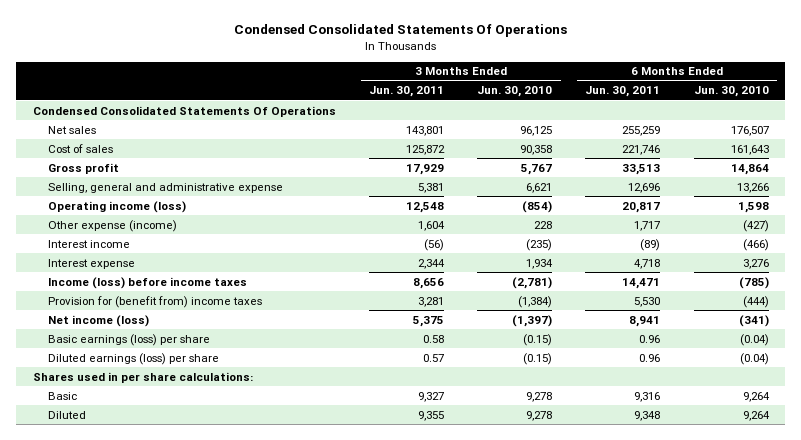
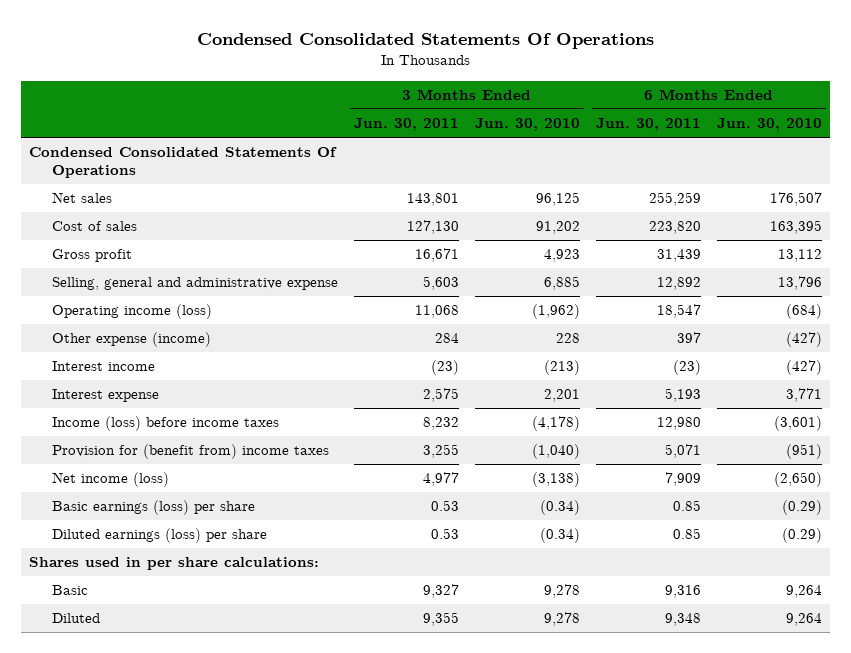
- Cost of sales | 125,872 | 90,358 | 221,746 | 161,643
- Gross profit | 17,929 | 5,767 | 33,513 | 14,864
- Selling, general and administrative expense | 5,381 | 6,621 | 12,696 | 13,266
- Operating income (loss) | 12,548 | (854) | 20,817 | 1,598
- Other expense (income) | 1,604 | 228 | 1,717 | (427)
- Interest income | (56) | (235) | (89) | (466)
- Interest expense | 2,344 | 1,934 | 4,718 | 3,276
- Income (loss) before income taxes | 8,656 | (2,781) | 14,471 | (785)
- Provision for (benefit from) income taxes | 3,281 | (1,384) | 5,530 | (444)
- Net income (loss) | 5,375 | (1,397) | 8,941 | (341)
- Basic earnings (loss) per share | 0.58 | (0.15) | 0.96 | (0.04)
- Diluted earnings (loss) per share | 0.57 | (0.15) | 0.96 | (0.04)
+ Cost of sales | 127,130 | 91,202 | 223,820 | 163,395
+ Gross profit | 16,671 | 4,923 | 31,439 | 13,112
+ Selling, general and administrative expense | 5,603 | 6,885 | 12,892 | 13,796
+ Operating income (loss) | 11,068 | (1,962) | 18,547 | (684)
+ Other expense (income) | 284 | 228 | 397 | (427)
+ Interest income | (23) | (213) | (23) | (427)
+ Interest expense | 2,575 | 2,201 | 5,193 | 3,771
+ Income (loss) before income taxes | 8,232 | (4,178) | 12,980 | (3,601)
+ Provision for (benefit from) income taxes | 3,255 | (1,040) | 5,071 | (951)
+ Net income (loss) | 4,977 | (3,138) | 7,909 | (2,650)
+ Basic earnings (loss) per share | 0.53 | (0.34) | 0.85 | (0.29)
+ Diluted earnings (loss) per share | 0.53 | (0.34) | 0.85 | (0.29)

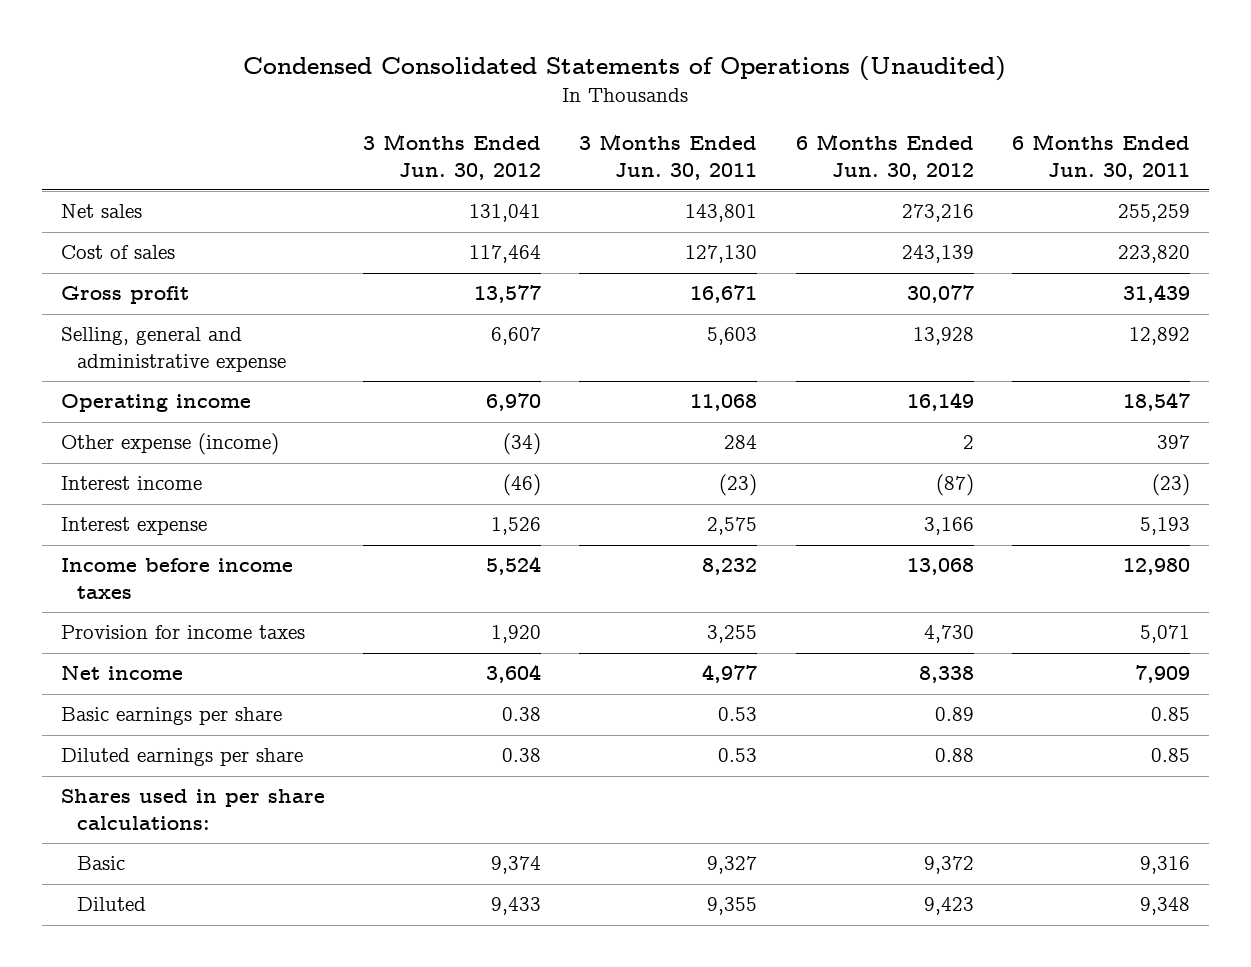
- Condensed Consolidated Statements Of Operations
+ Condensed Consolidated Statements of Operations (Unaudited)
- | 3 Months Ended Jun. 30, 2011 | 3 Months Ended Jun. 30, 2010 | 6 Months Ended Jun. 30, 2011 | 6 Months Ended Jun. 30, 2010
+ | 3 Months Ended Jun. 30, 2012 | 3 Months Ended Jun. 30, 2011 | 6 Months Ended Jun. 30, 2012 | 6 Months Ended Jun. 30, 2011
- Condensed Consolidated Statements Of Operations
- Operating income (loss) | 11,068 | (1,962) | 18,547 | (684)
+ Operating income | 6,970 | 11,068 | 16,149 | 18,547
- Income (loss) before income taxes | 8,232 | (4,178) | 12,980 | (3,601)
- Provision for (benefit from) income taxes | 3,255 | (1,040) | 5,071 | (951)
- Net income (loss) | 4,977 | (3,138) | 7,909 | (2,650)
- Basic earnings (loss) per share | 0.53 | (0.34) | 0.85 | (0.29)
- Diluted earnings (loss) per share | 0.53 | (0.34) | 0.85 | (0.29)
+ Income before income taxes | 5,524 | 8,232 | 13,068 | 12,980
+ Provision for income taxes | 1,920 | 3,255 | 4,730 | 5,071
+ Net income | 3,604 | 4,977 | 8,338 | 7,909
+ Basic earnings per share | 0.38 | 0.53 | 0.89 | 0.85
+ Diluted earnings per share | 0.38 | 0.53 | 0.88 | 0.85

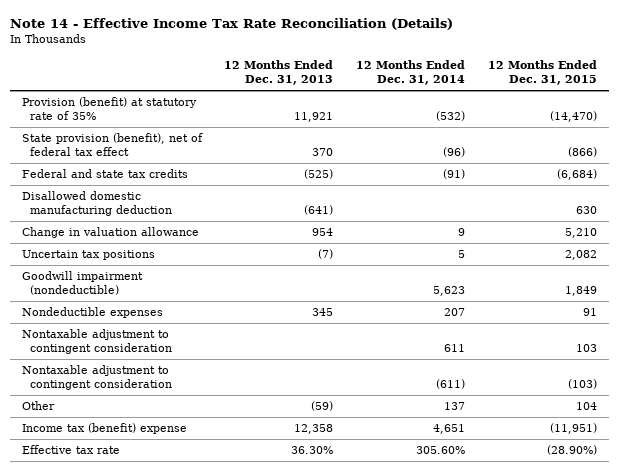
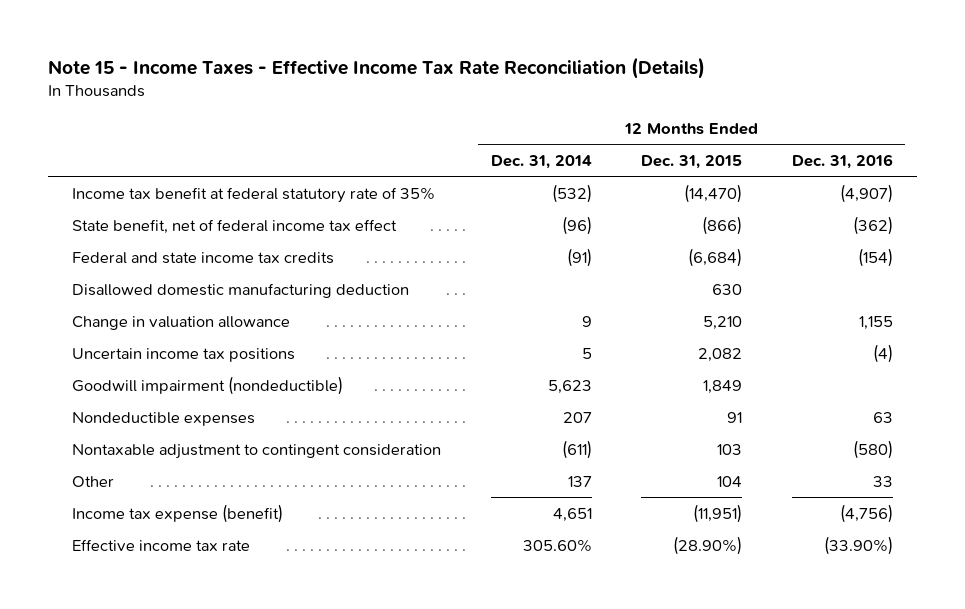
- Note 14 - Effective Income Tax Rate Reconciliation (Details)
+ Note 15 - Income Taxes - Effective Income Tax Rate Reconciliation (Details)
- | 12 Months Ended Dec. 31, 2013 | 12 Months Ended Dec. 31, 2014 | 12 Months Ended Dec. 31, 2015
+ | 12 Months Ended Dec. 31, 2014 | 12 Months Ended Dec. 31, 2015 | 12 Months Ended Dec. 31, 2016
- Provision (benefit) at statutory rate of 35% | 11,921 | (532) | (14,470)
- State provision (benefit), net of federal tax effect | 370 | (96) | (866)
- Federal and state tax credits | (525) | (91) | (6,684)
+ Income tax benefit at federal statutory rate of 35% | (532) | (14,470) | (4,907)
+ State benefit, net of federal income tax effect | (96) | (866) | (362)
+ Federal and state income tax credits | (91) | (6,684) | (154)
- Uncertain tax positions | (7) | 5 | 2,082
+ Uncertain income tax positions | 5 | 2,082 | (4)
- Nontaxable adjustment to contingent consideration | | 611 | 103
- Nontaxable adjustment to contingent consideration | | (611) | (103)
+ Nontaxable adjustment to contingent consideration | (611) | 103 | (580)
- Income tax (benefit) expense | 12,358 | 4,651 | (11,951)
- Effective tax rate | 36.30% | 305.60% | (28.90%)
+ Income tax expense (benefit) | 4,651 | (11,951) | (4,756)
+ Effective income tax rate | 305.60% | (28.90%) | (33.90%)

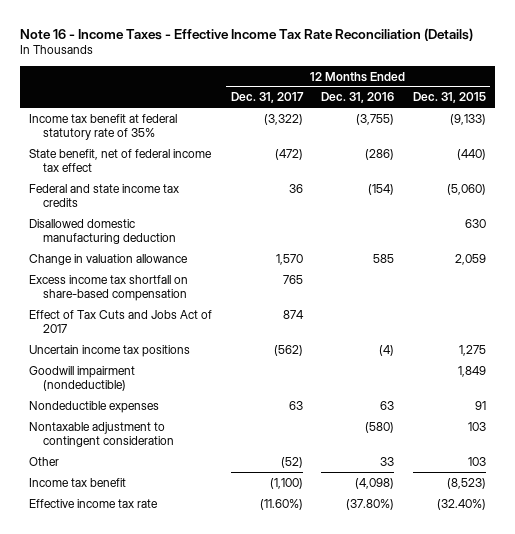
- Note 15 - Income Taxes - Effective Income Tax Rate Reconciliation (Details)
+ Note 16 - Income Taxes - Effective Income Tax Rate Reconciliation (Details)
- | 12 Months Ended Dec. 31, 2014 | 12 Months Ended Dec. 31, 2015 | 12 Months Ended Dec. 31, 2016
+ | 12 Months Ended Dec. 31, 2017 | 12 Months Ended Dec. 31, 2016 | 12 Months Ended Dec. 31, 2015
- Income tax benefit at federal statutory rate of 35% | (532) | (14,470) | (4,907)
- State benefit, net of federal income tax effect | (96) | (866) | (362)
- Federal and state income tax credits | (91) | (6,684) | (154)
+ Income tax benefit at federal statutory rate of 35% | (3,322) | (3,755) | (9,133)
+ State benefit, net of federal income tax effect | (472) | (286) | (440)
+ Federal and state income tax credits | 36 | (154) | (5,060)
- Change in valuation allowance | 9 | 5,210 | 1,155
- Uncertain income tax positions | 5 | 2,082 | (4)
+ Change in valuation allowance | 1,570 | 585 | 2,059
+ Excess income tax shortfall on share-based compensation | 765 | |
+ Effect of Tax Cuts and Jobs Act of 2017 | 874 | |
+ Uncertain income tax positions | (562) | (4) | 1,275
- Other | 137 | 104 | 33
- Income tax expense (benefit) | 4,651 | (11,951) | (4,756)
- Effective income tax rate | 305.60% | (28.90%) | (33.90%)
+ Other | (52) | 33 | 103
+ Income tax benefit | (1,100) | (4,098) | (8,523)
+ Effective income tax rate | (11.60%) | (37.80%) | (32.40%)

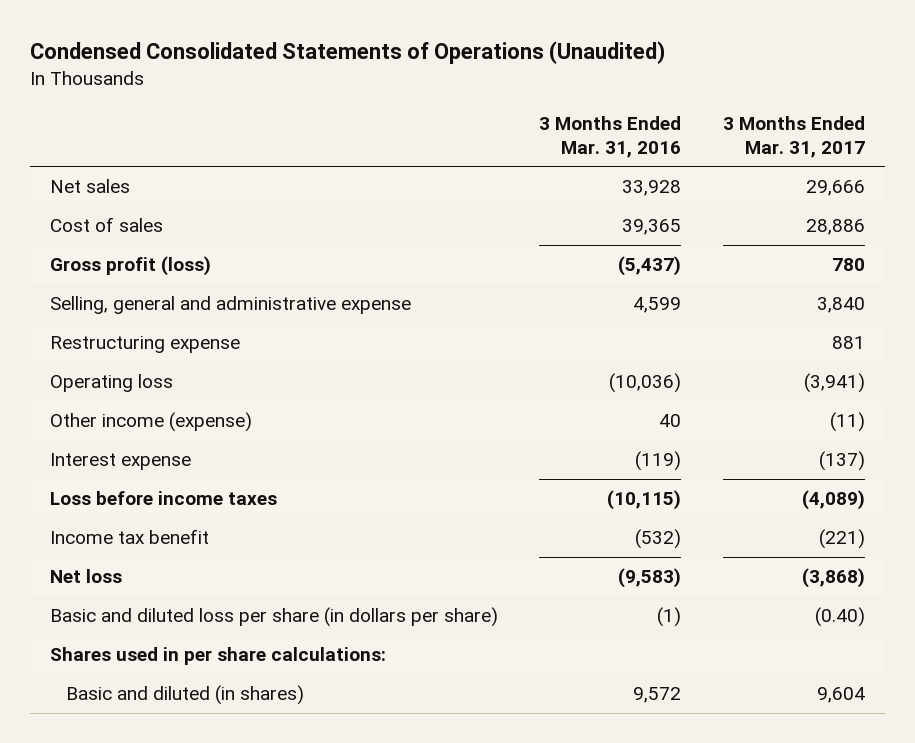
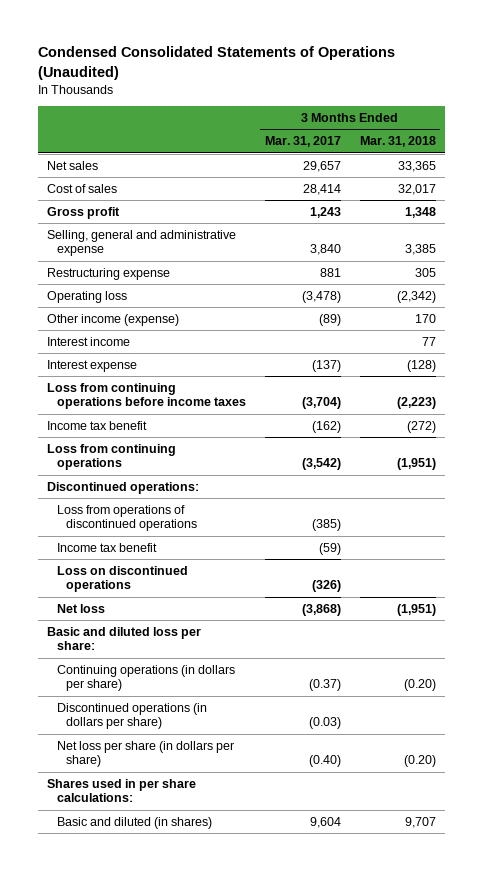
- | 3 Months Ended Mar. 31, 2016 | 3 Months Ended Mar. 31, 2017
+ | 3 Months Ended Mar. 31, 2017 | 3 Months Ended Mar. 31, 2018
- Net sales | 33,928 | 29,666
- Cost of sales | 39,365 | 28,886
- Gross profit (loss) | (5,437) | 780
+ Net sales | 29,657 | 33,365
+ Cost of sales | 28,414 | 32,017
+ Gross profit | 1,243 | 1,348
- Operating loss | (10,036) | (3,941)
- Other income (expense) | 40 | (11)
+ Operating loss | (3,478) | (2,342)
+ Other income (expense) | (89) | 170
+ Interest income | | 77
- Loss before income taxes | (10,115) | (4,089)
- Income tax benefit | (532) | (221)
+ Loss from continuing operations before income taxes | (3,704) | (2,223)
+ Income tax benefit | (162) | (272)
+ Loss from continuing operations | (3,542) | (1,951)
+ Discontinued operations:
+ Loss from operations of discontinued operations | (385) |
+ Income tax benefit | (59) |
+ Loss on discontinued operations | (326) |
- Basic and diluted loss per share (in dollars per share) | (1) | (0.40)
+ Basic and diluted loss per share:
+ Continuing operations (in dollars per share) | (0.37) | (0.20)
+ Discontinued operations (in dollars per share) | (0.03) |
+ Net loss per share (in dollars per share) | (0.40) | (0.20)

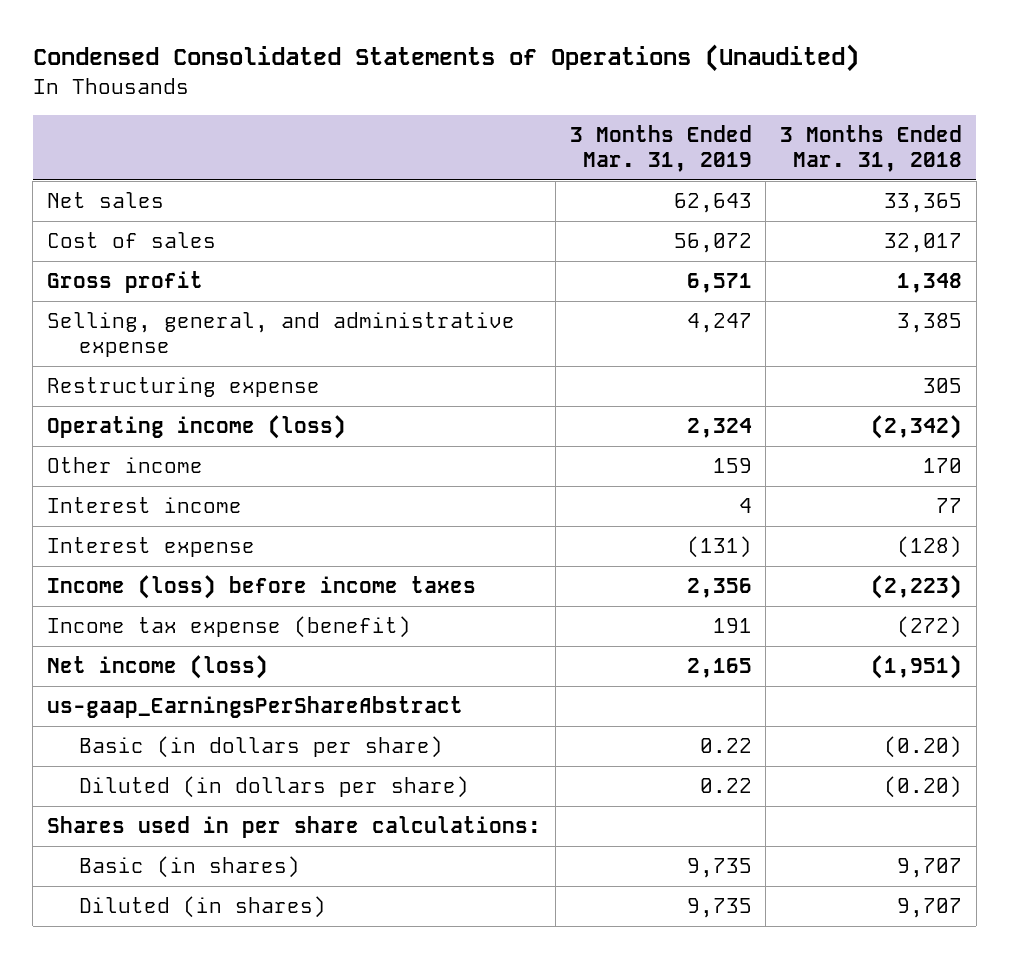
- | 3 Months Ended Mar. 31, 2017 | 3 Months Ended Mar. 31, 2018
+ | 3 Months Ended Mar. 31, 2019 | 3 Months Ended Mar. 31, 2018
- Selling, general and administrative expense | 3,840 | 3,385
+ Selling, general, and administrative expense | 4,247 | 3,385
- Operating loss | (3,478) | (2,342)
- Other income (expense) | (89) | 170
+ Operating income (loss) | 2,324 | (2,342)
+ Other income | 159 | 170
- Loss from continuing operations before income taxes | (3,704) | (2,223)
- Income tax benefit | (162) | (272)
- Loss from continuing operations | (3,542) | (1,951)
- Discontinued operations:
- Loss from operations of discontinued operations | (385) |
- Income tax benefit | (59) |
- Loss on discontinued operations | (326) |
- Net loss | (3,868) | (1,951)
- Basic and diluted loss per share:
- Continuing operations (in dollars per share) | (0.37) | (0.20)
- Discontinued operations (in dollars per share) | (0.03) |
- Net loss per share (in dollars per share) | (0.40) | (0.20)
+ Income (loss) before income taxes | 2,356 | (2,223)
+ Income tax expense (benefit) | 191 | (272)
+ Net income (loss) | 2,165 | (1,951)
+ us-gaap_EarningsPerShareAbstract
+ Basic (in dollars per share) | 0.22 | (0.20)
+ Diluted (in dollars per share) | 0.22 | (0.20)
- Basic and diluted (in shares) | 9,604 | 9,707
+ Basic (in shares) | 9,735 | 9,707
+ Diluted (in shares) | 9,735 | 9,707

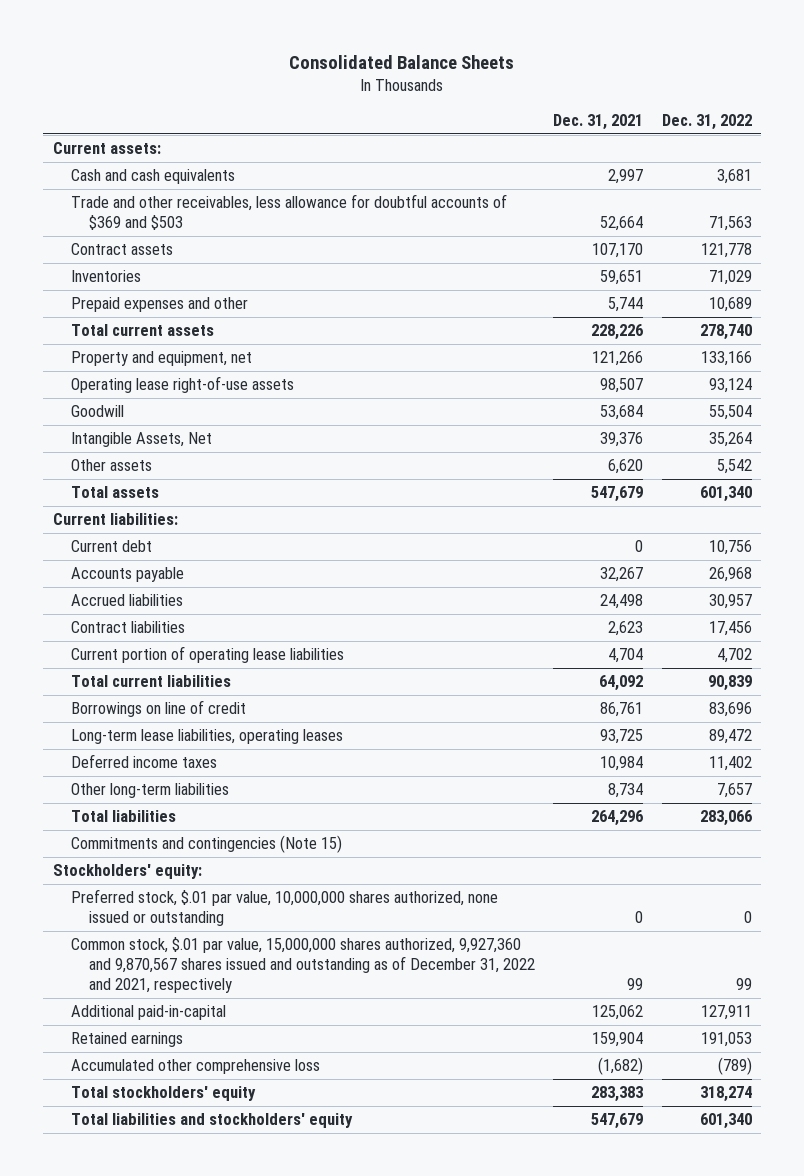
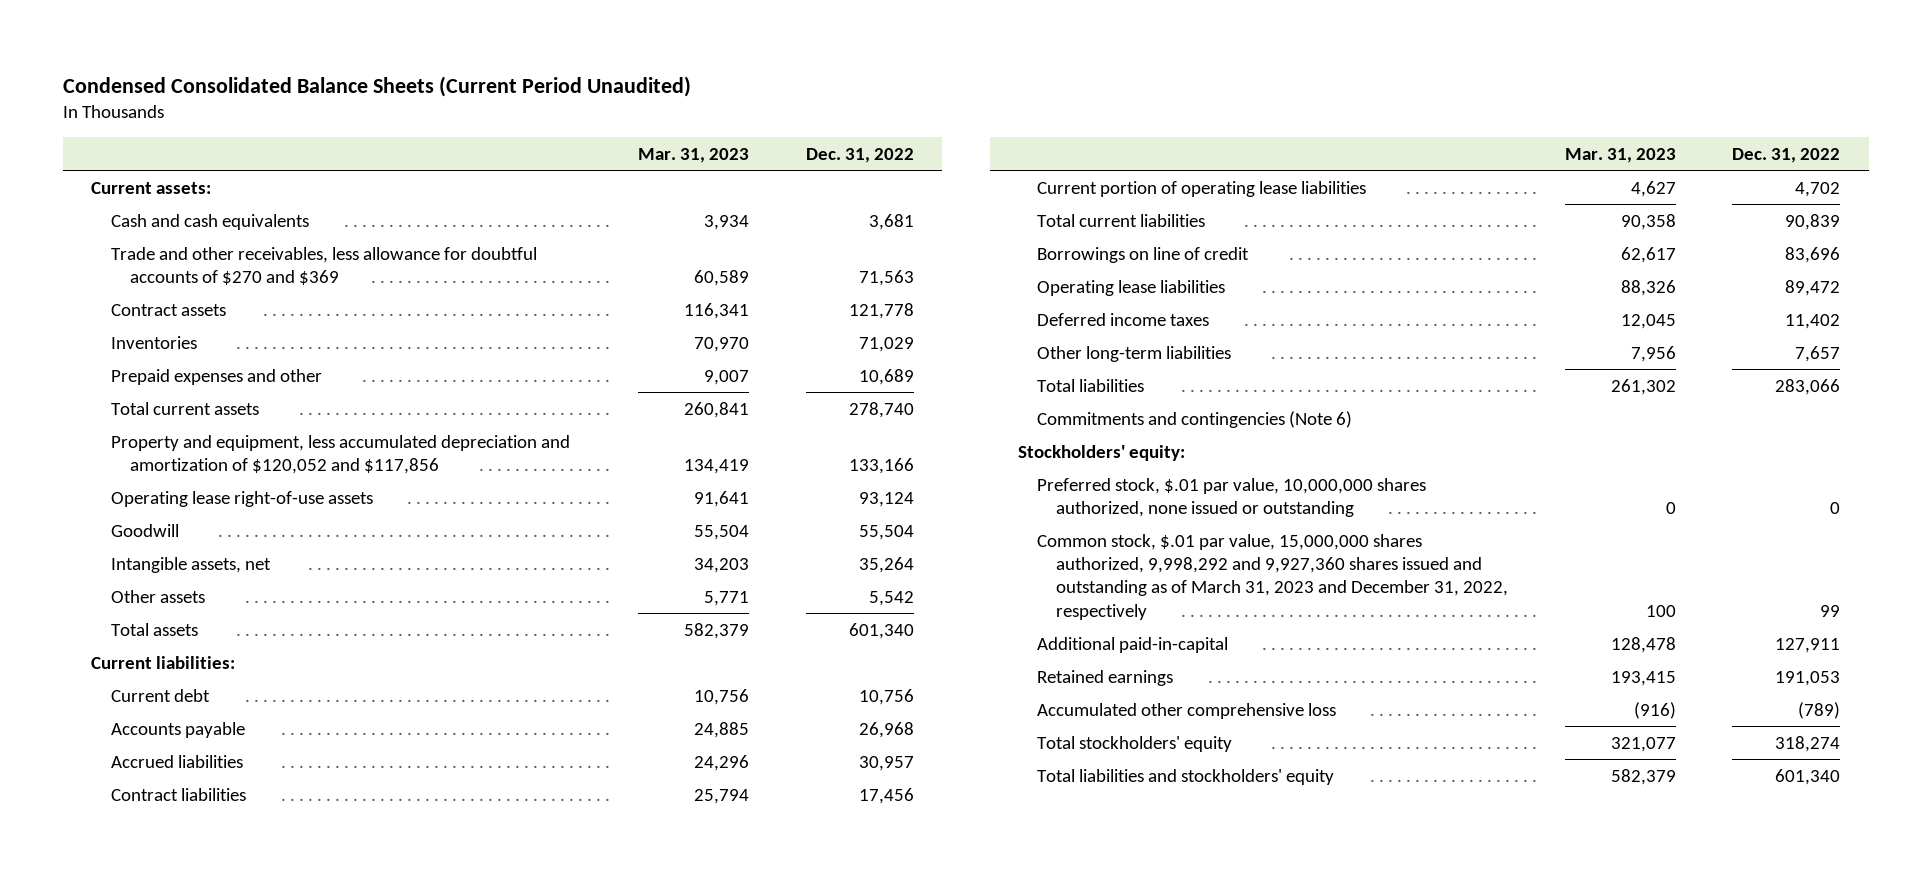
- Consolidated Balance Sheets
+ Condensed Consolidated Balance Sheets (Current Period Unaudited)
- | Dec. 31, 2021 | Dec. 31, 2022
+ | Mar. 31, 2023 | Dec. 31, 2022
- Trade and other receivables, less allowance for doubtful accounts of $369 and $503 | 52,664 | 71,563
+ Trade and other receivables, less allowance for doubtful accounts of $270 and $369 | 60,589 | 71,563
- Property and equipment, net | 121,266 | 133,166
+ Property and equipment, less accumulated depreciation and amortization of $120,052 and $117,856 | 134,419 | 133,166
- Intangible Assets, Net | 39,376 | 35,264
+ Intangible assets, net | 34,203 | 35,264
- Long-term lease liabilities, operating leases | 93,725 | 89,472
+ Operating lease liabilities | 88,326 | 89,472
- Commitments and contingencies (Note 15)
+ Commitments and contingencies (Note 6)
- Common stock, $.01 par value, 15,000,000 shares authorized, 9,927,360 and 9,870,567 shares issued and outstanding as of December 31, 2022 and 2021, respectively | 99 | 99
+ Common stock, $.01 par value, 15,000,000 shares authorized, 9,998,292 and 9,927,360 shares issued and outstanding as of March 31, 2023 and December 31, 2022, respectively | 100 | 99

